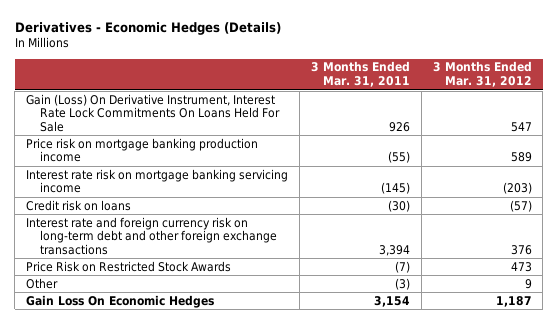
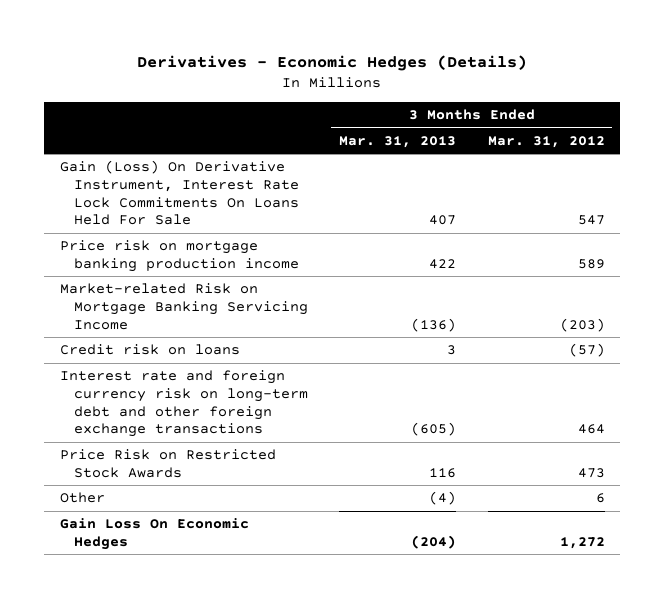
- | 3 Months Ended Mar. 31, 2011 | 3 Months Ended Mar. 31, 2012
+ | 3 Months Ended Mar. 31, 2013 | 3 Months Ended Mar. 31, 2012
- Interest rate risk on mortgage banking servicing income | (145) | (203)
+ Market-related Risk on Mortgage Banking Servicing Income | (136) | (203)
- Interest rate and foreign currency risk on long-term debt and other foreign exchange transactions | 3,394 | 376
+ Interest rate and foreign currency risk on long-term debt and other foreign exchange transactions | (605) | 464
- Other | (3) | 9
- Gain Loss On Economic Hedges | 3,154 | 1,187
+ Other | (4) | 6
+ Gain Loss On Economic Hedges | (204) | 1,272

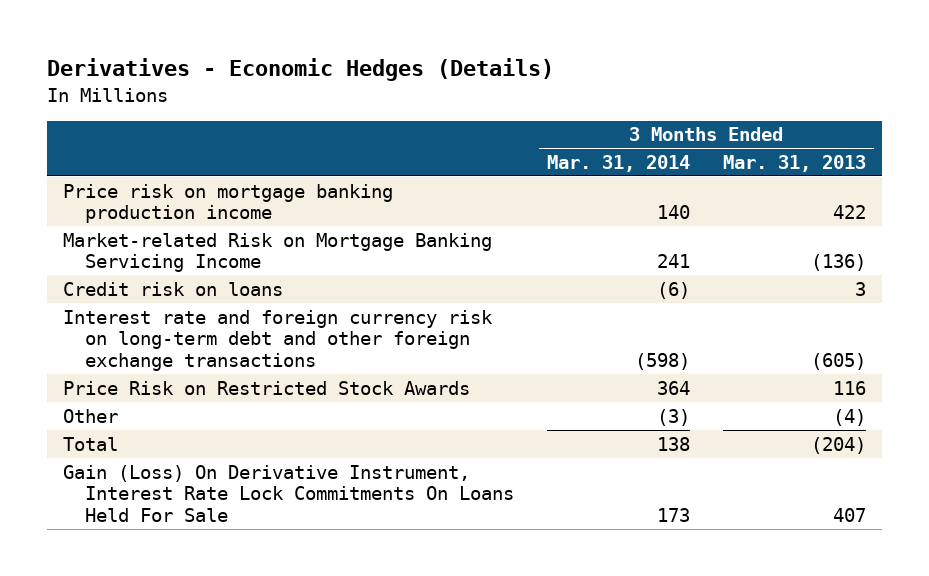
- | 3 Months Ended Mar. 31, 2013 | 3 Months Ended Mar. 31, 2012
+ | 3 Months Ended Mar. 31, 2014 | 3 Months Ended Mar. 31, 2013
- Gain Loss On Economic Hedges | (204) | 1,272
+ Total | 138 | (204)
moved down: Gain (Loss) On Derivative Instrument, Interest Rate Lock Commitments On Loans Held For Sale | 173 | 407

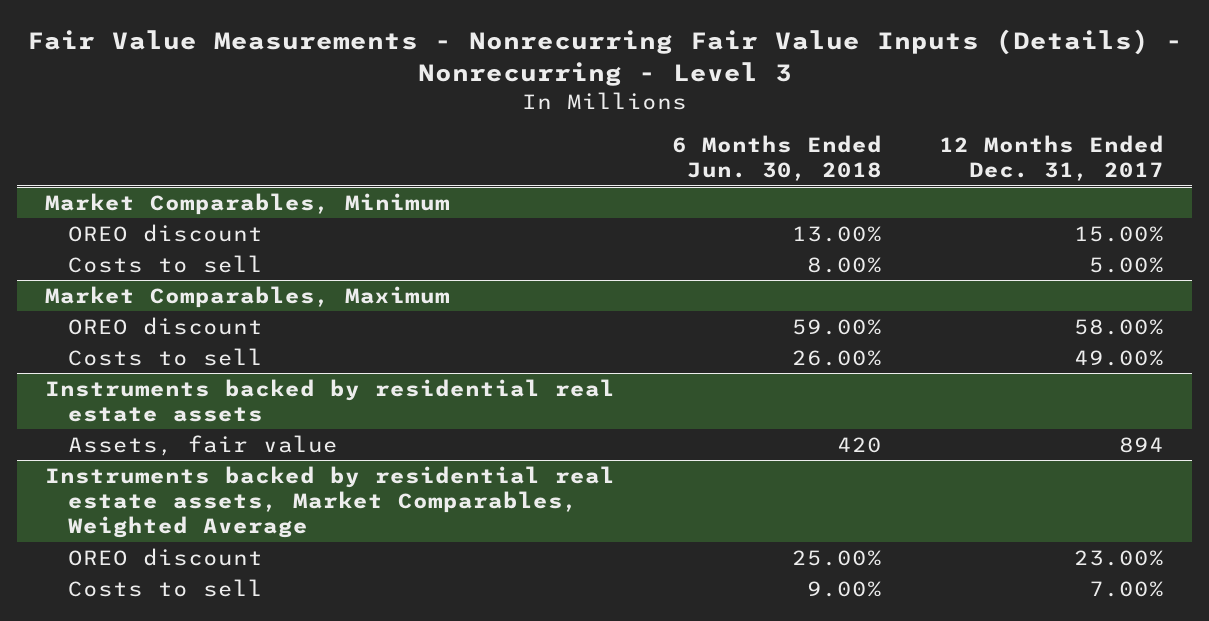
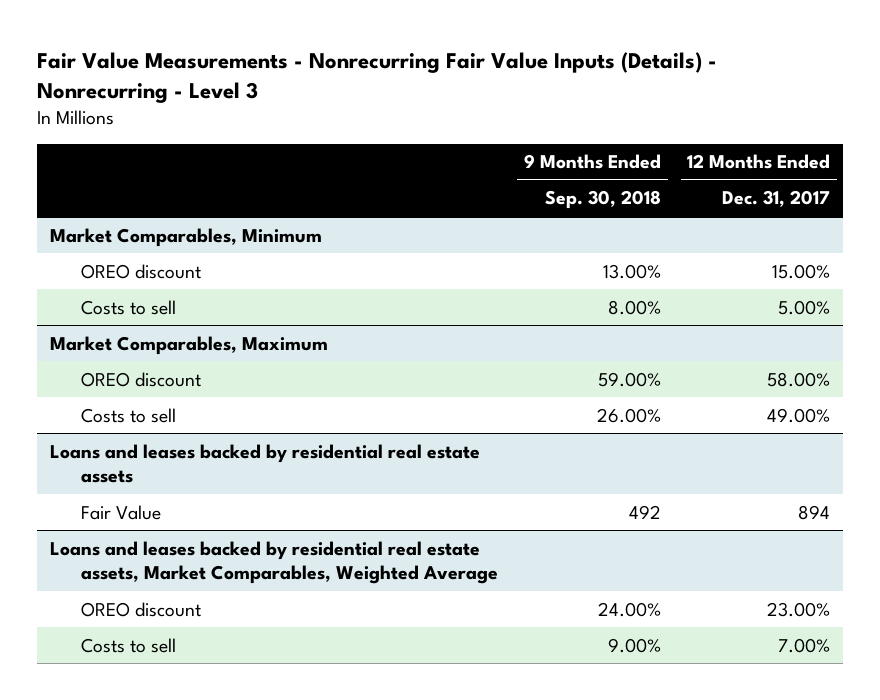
- | 6 Months Ended Jun. 30, 2018 | 12 Months Ended Dec. 31, 2017
+ | 9 Months Ended Sep. 30, 2018 | 12 Months Ended Dec. 31, 2017
- Instruments backed by residential real estate assets
- Assets, fair value | 420 | 894
- Instruments backed by residential real estate assets, Market Comparables, Weighted Average
+ Loans and leases backed by residential real estate assets
+ Fair Value | 492 | 894
+ Loans and leases backed by residential real estate assets, Market Comparables, Weighted Average

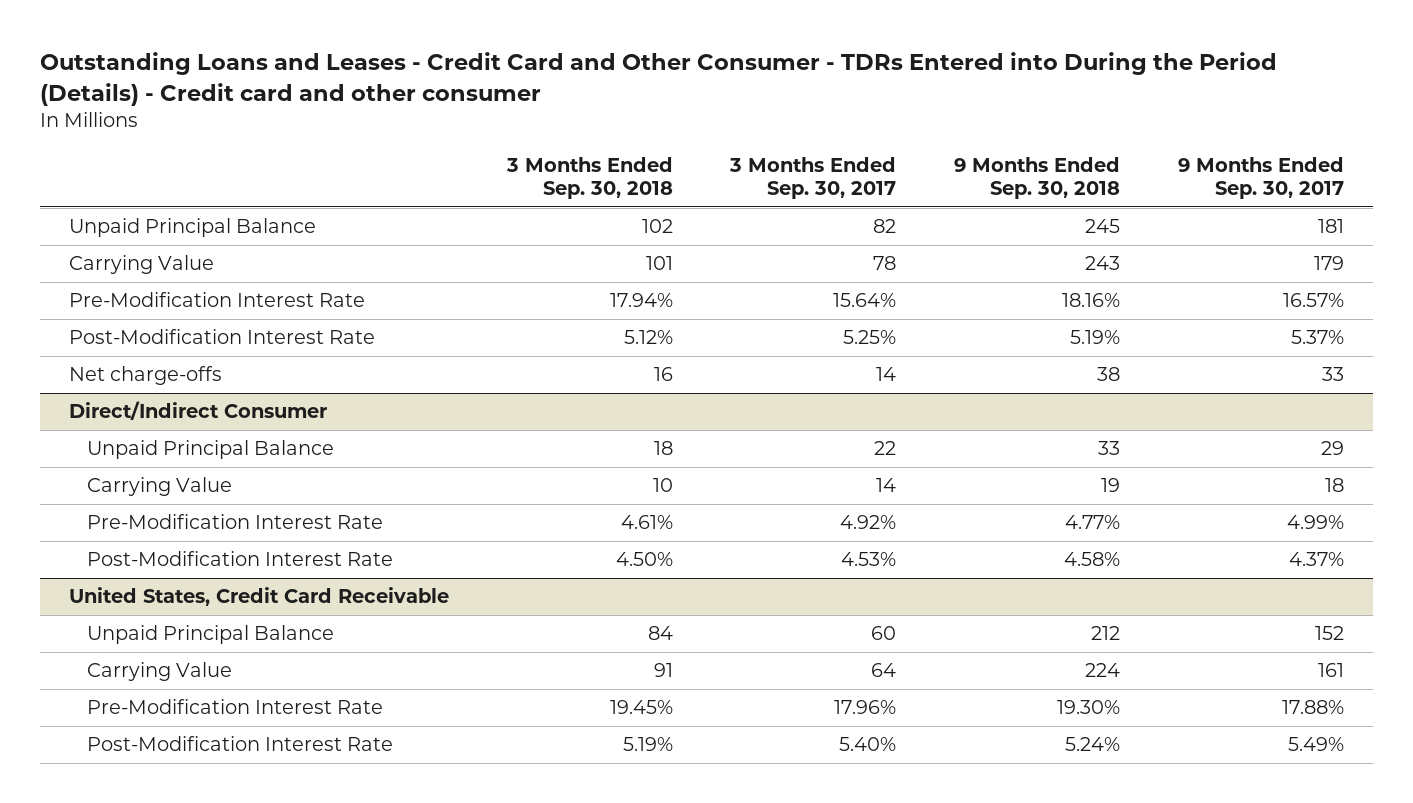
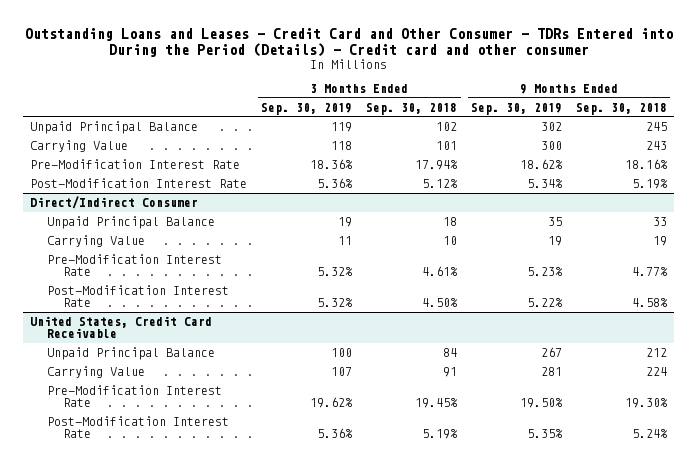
- | 3 Months Ended Sep. 30, 2018 | 3 Months Ended Sep. 30, 2017 | 9 Months Ended Sep. 30, 2018 | 9 Months Ended Sep. 30, 2017
+ | 3 Months Ended Sep. 30, 2019 | 3 Months Ended Sep. 30, 2018 | 9 Months Ended Sep. 30, 2019 | 9 Months Ended Sep. 30, 2018
- Net charge-offs | 16 | 14 | 38 | 33

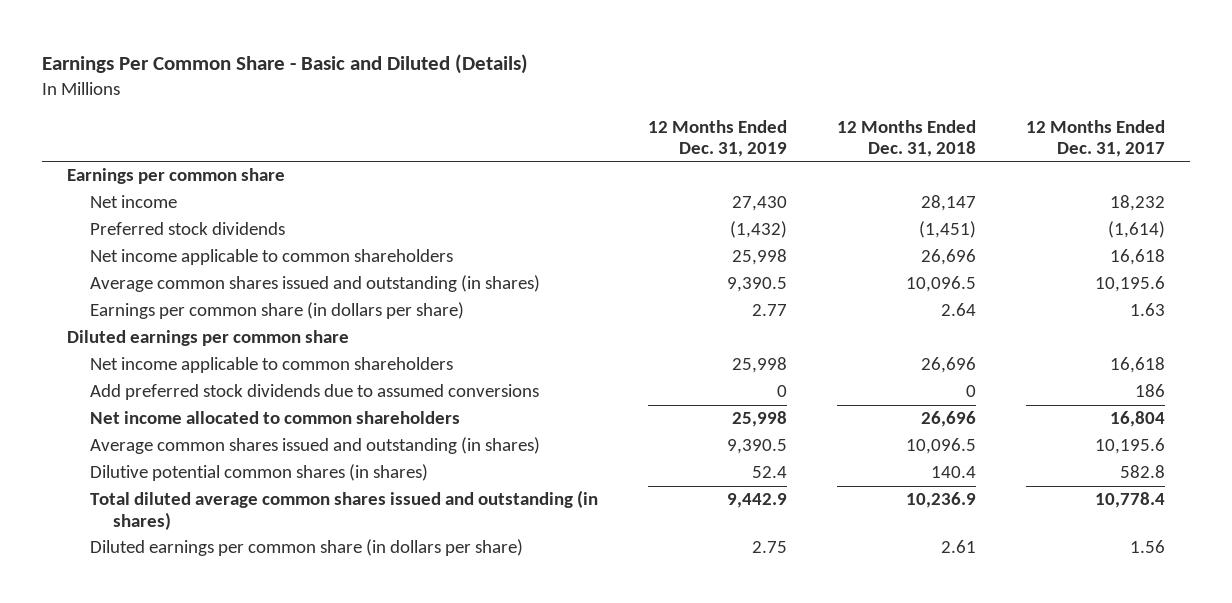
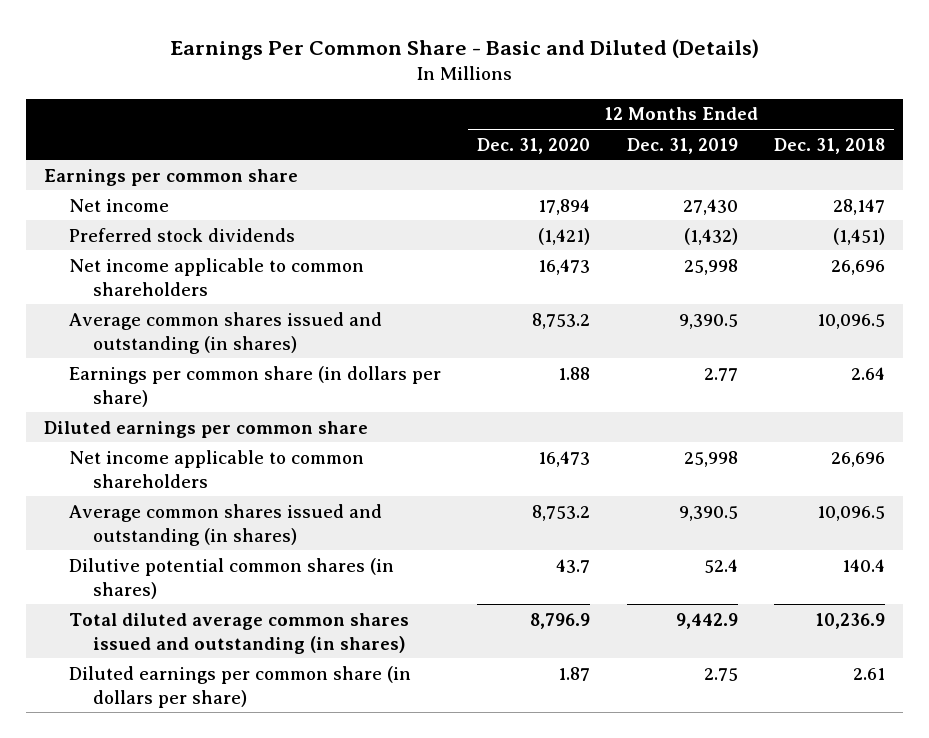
- | 12 Months Ended Dec. 31, 2019 | 12 Months Ended Dec. 31, 2018 | 12 Months Ended Dec. 31, 2017
+ | 12 Months Ended Dec. 31, 2020 | 12 Months Ended Dec. 31, 2019 | 12 Months Ended Dec. 31, 2018
- Add preferred stock dividends due to assumed conversions | 0 | 0 | 186
- Net income allocated to common shareholders | 25,998 | 26,696 | 16,804

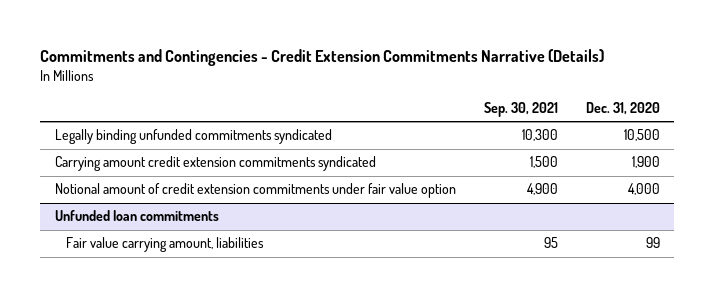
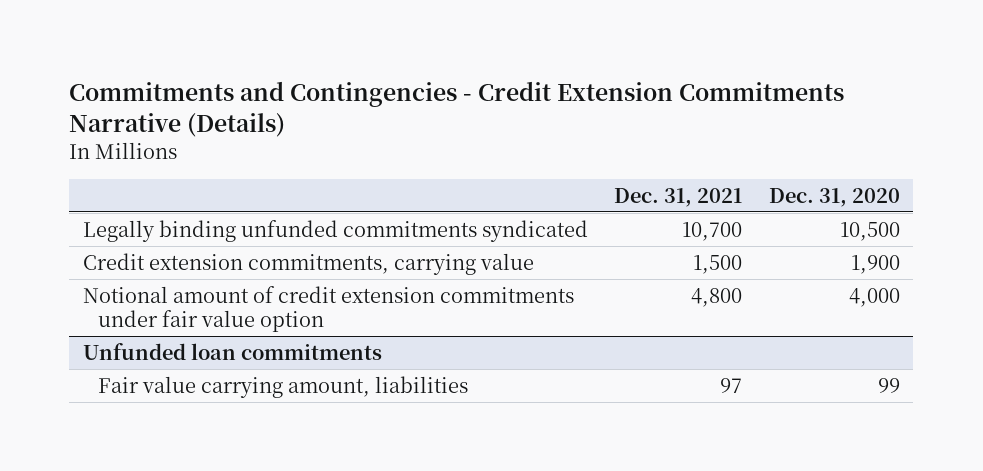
- | Sep. 30, 2021 | Dec. 31, 2020
+ | Dec. 31, 2021 | Dec. 31, 2020
- Carrying amount credit extension commitments syndicated | 1,500 | 1,900
+ Credit extension commitments, carrying value | 1,500 | 1,900

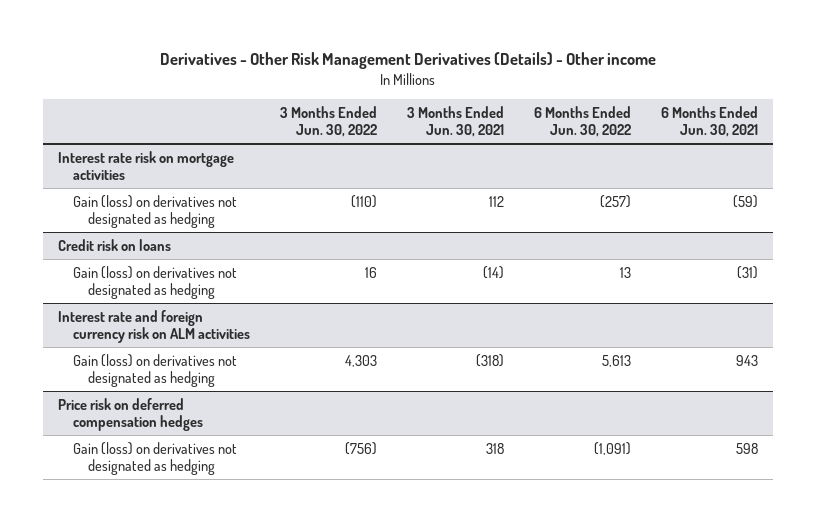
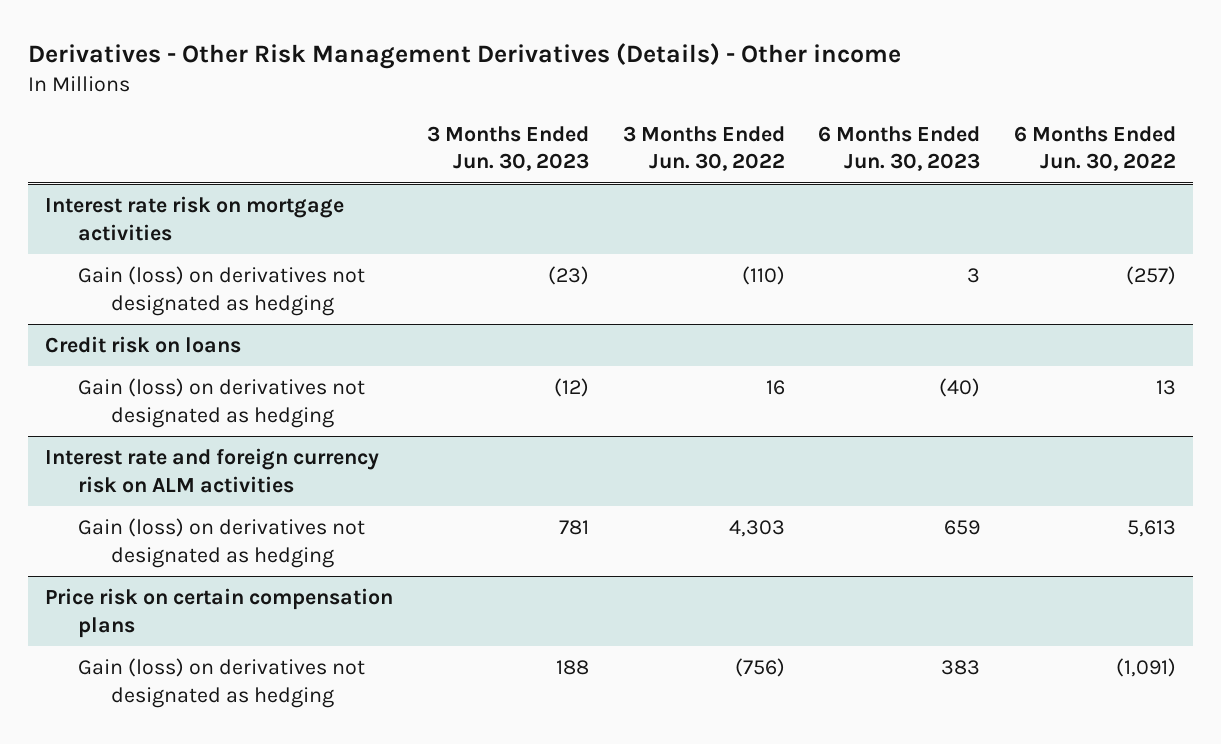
- | 3 Months Ended Jun. 30, 2022 | 3 Months Ended Jun. 30, 2021 | 6 Months Ended Jun. 30, 2022 | 6 Months Ended Jun. 30, 2021
+ | 3 Months Ended Jun. 30, 2023 | 3 Months Ended Jun. 30, 2022 | 6 Months Ended Jun. 30, 2023 | 6 Months Ended Jun. 30, 2022
- Price risk on deferred compensation hedges
+ Price risk on certain compensation plans

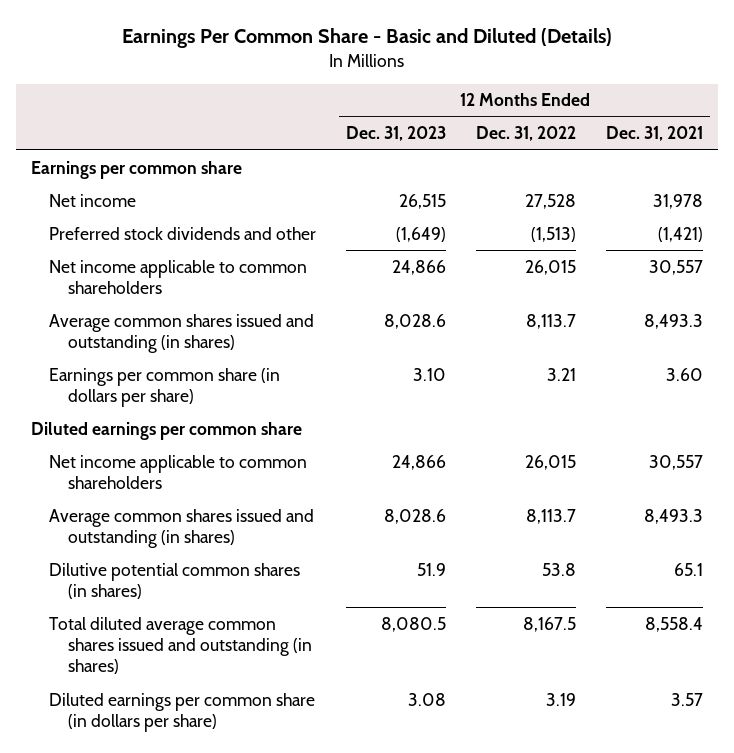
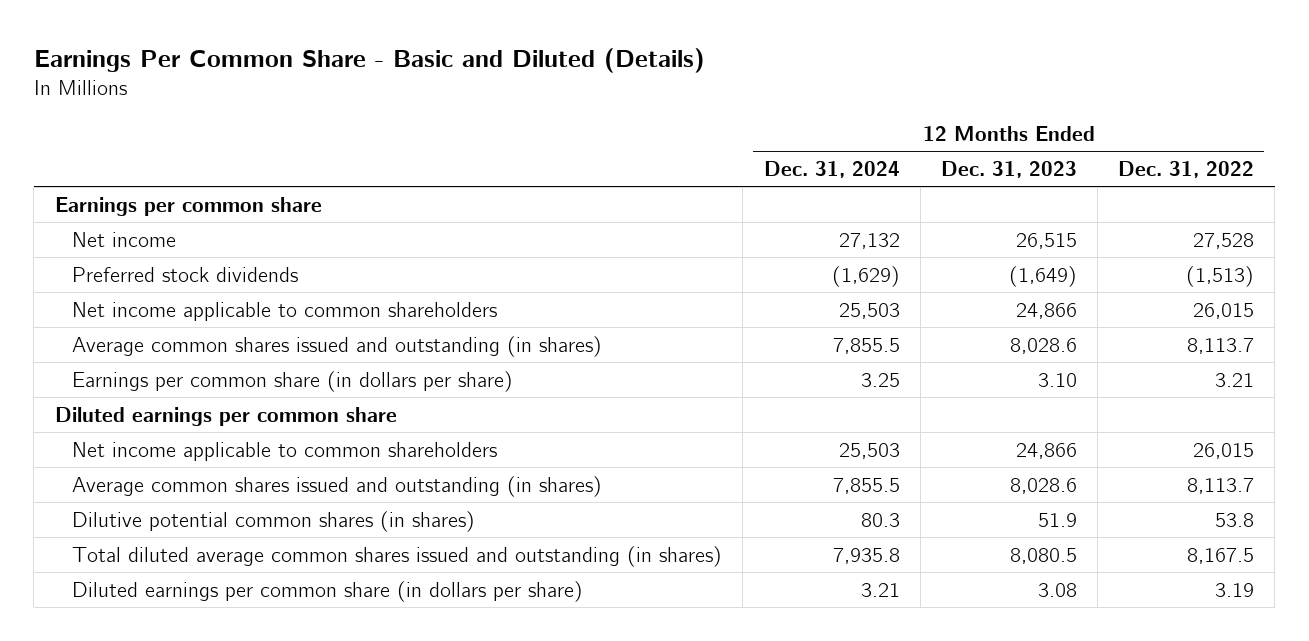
- | 12 Months Ended Dec. 31, 2023 | 12 Months Ended Dec. 31, 2022 | 12 Months Ended Dec. 31, 2021
+ | 12 Months Ended Dec. 31, 2024 | 12 Months Ended Dec. 31, 2023 | 12 Months Ended Dec. 31, 2022
- Preferred stock dividends and other | (1,649) | (1,513) | (1,421)
+ Preferred stock dividends | (1,629) | (1,649) | (1,513)

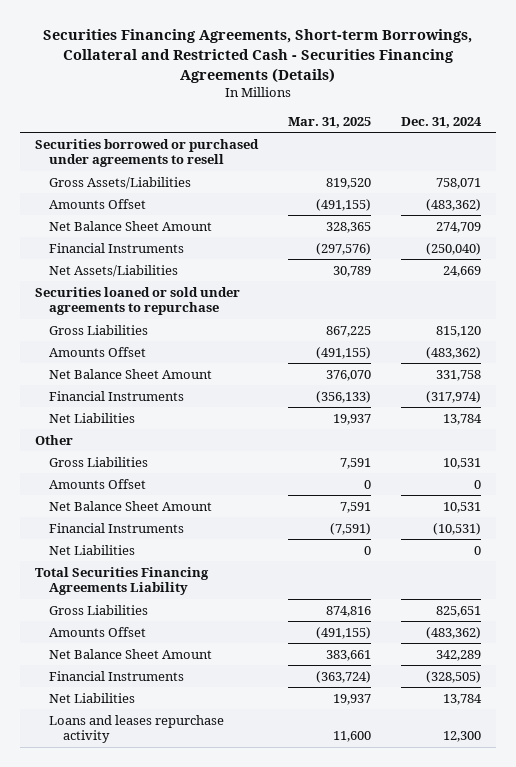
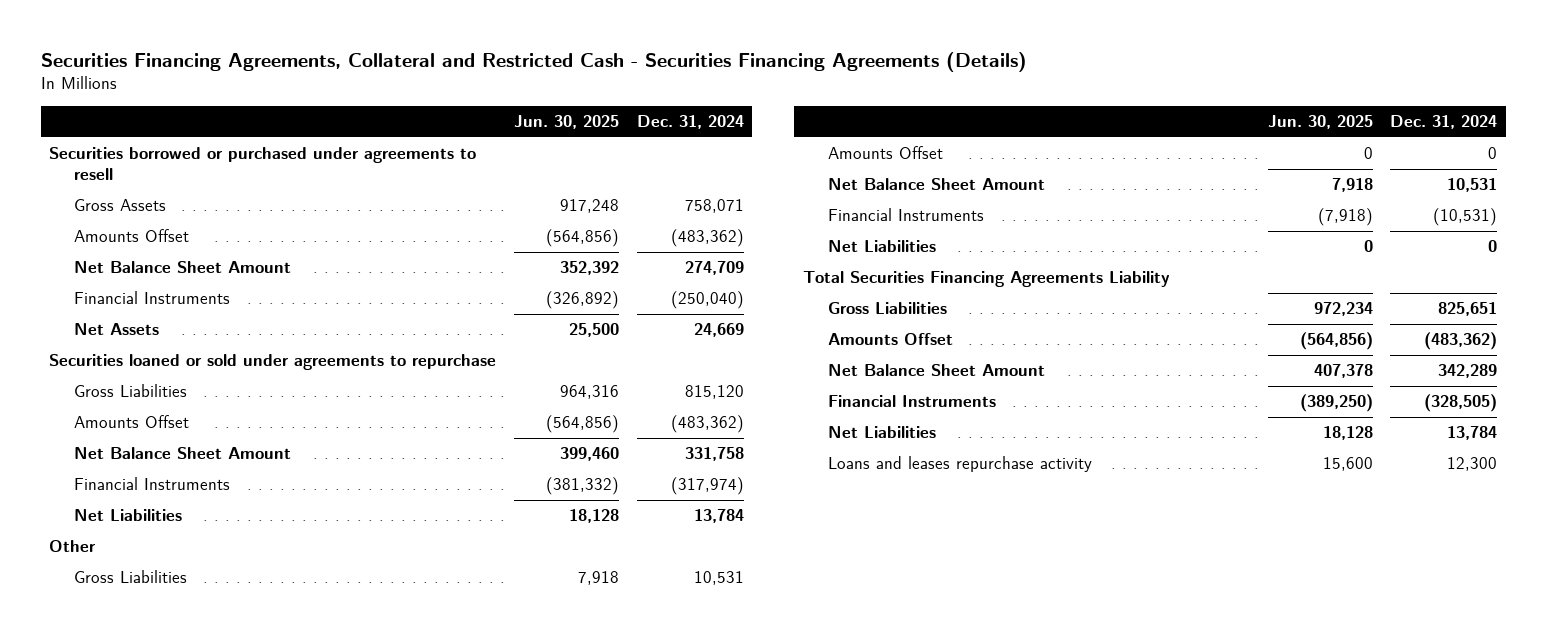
- Securities Financing Agreements, Short-term Borrowings, Collateral and Restricted Cash - Securities Financing Agreements (Details)
+ Securities Financing Agreements, Collateral and Restricted Cash - Securities Financing Agreements (Details)
- | Mar. 31, 2025 | Dec. 31, 2024
+ | Jun. 30, 2025 | Dec. 31, 2024
- Gross Assets/Liabilities | 819,520 | 758,071
+ Gross Assets | 917,248 | 758,071
- Net Assets/Liabilities | 30,789 | 24,669
+ Net Assets | 25,500 | 24,669

